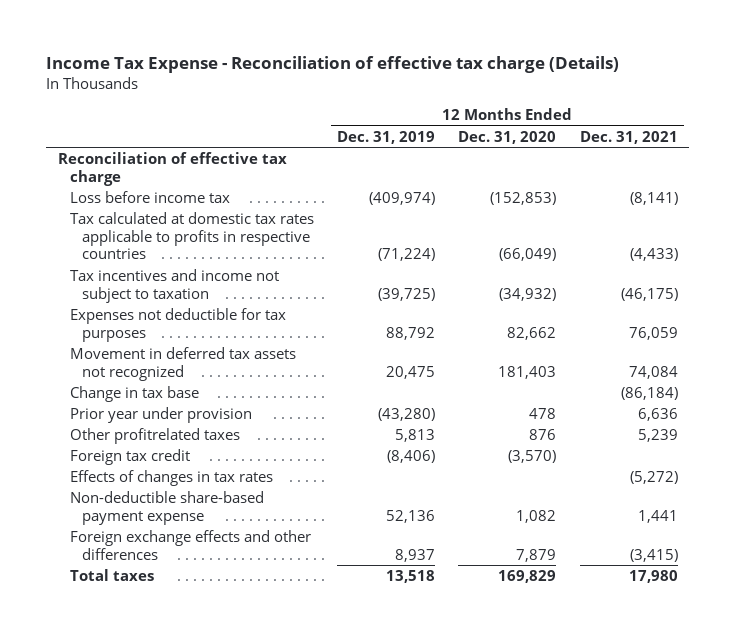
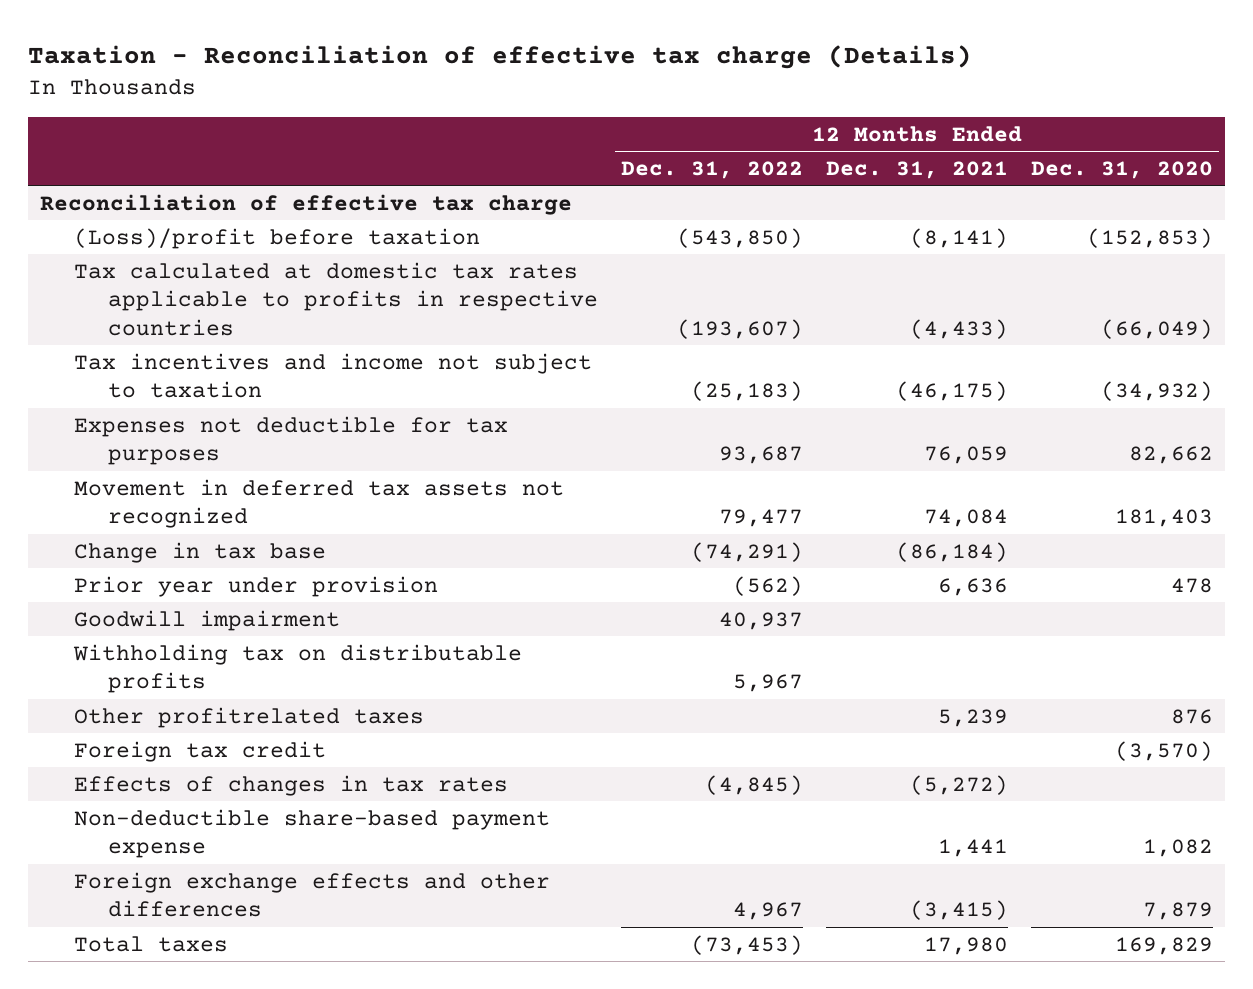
- Income Tax Expense - Reconciliation of effective tax charge (Details)
+ Taxation - Reconciliation of effective tax charge (Details)
- | 12 Months Ended Dec. 31, 2019 | 12 Months Ended Dec. 31, 2020 | 12 Months Ended Dec. 31, 2021
+ | 12 Months Ended Dec. 31, 2022 | 12 Months Ended Dec. 31, 2021 | 12 Months Ended Dec. 31, 2020
- Loss before income tax | (409,974) | (152,853) | (8,141)
+ (Loss)/profit before taxation | (543,850) | (8,141) | (152,853)
+ Goodwill impairment | 40,937 | |
+ Withholding tax on distributable profits | 5,967 | |

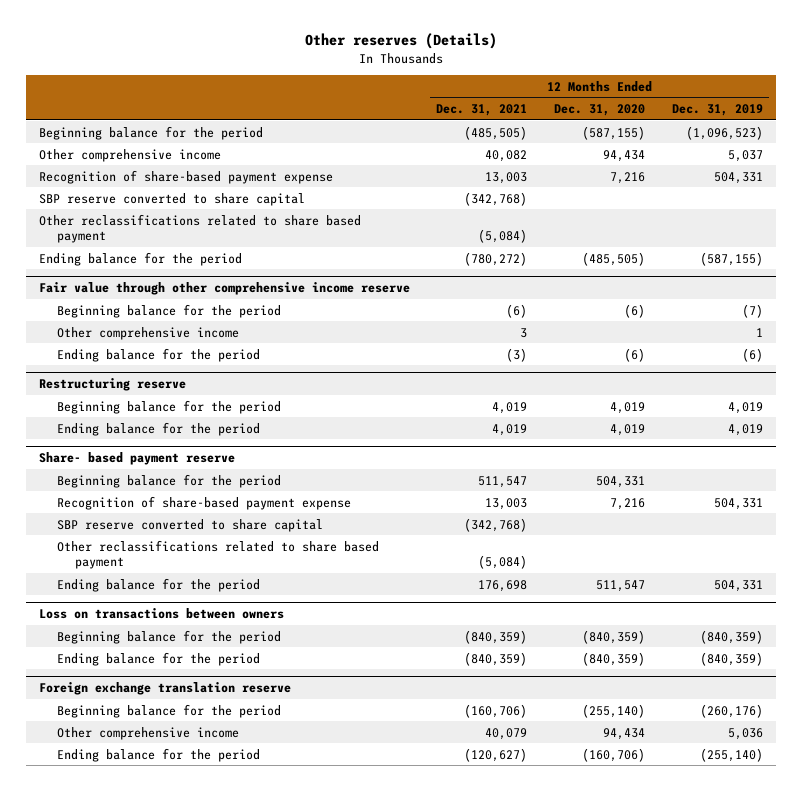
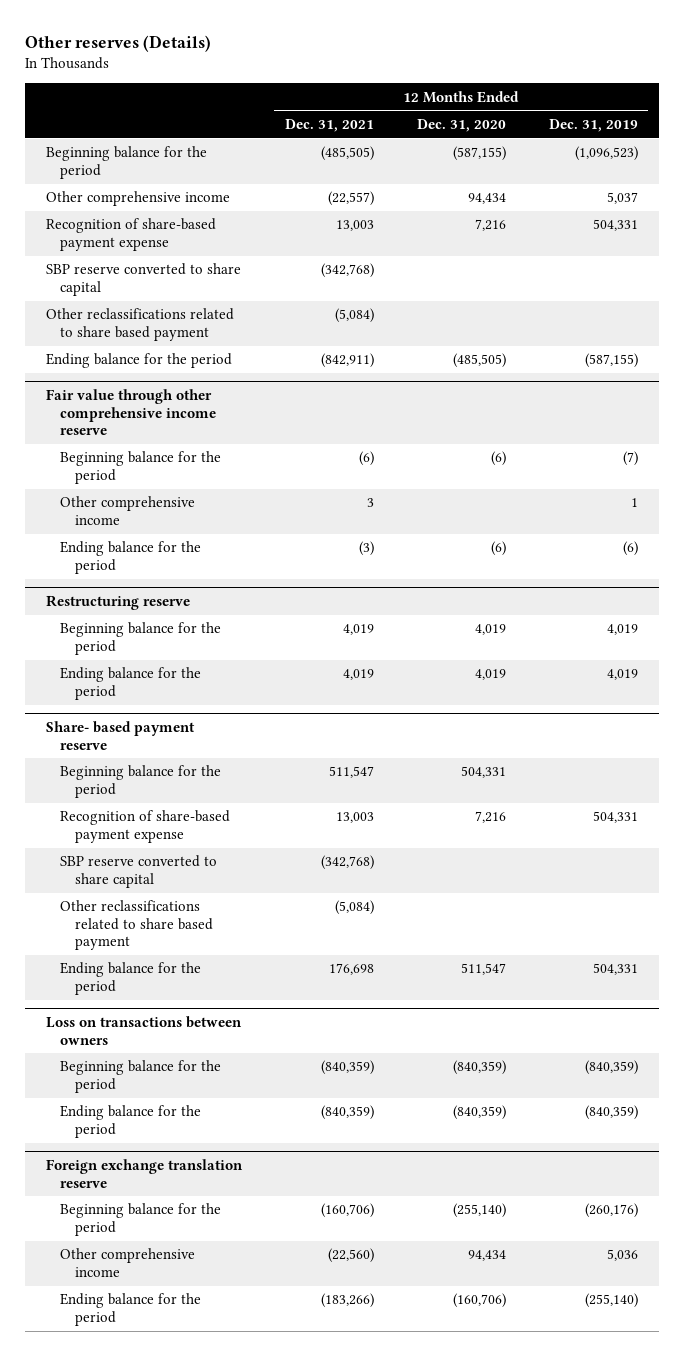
- Other comprehensive income | 40,082 | 94,434 | 5,037
+ Other comprehensive income | (22,557) | 94,434 | 5,037
- Ending balance for the period | (780,272) | (485,505) | (587,155)
+ Ending balance for the period | (842,911) | (485,505) | (587,155)
@ Foreign exchange translation reserve
- Other comprehensive income | 40,079 | 94,434 | 5,036
- Ending balance for the period | (120,627) | (160,706) | (255,140)
+ Other comprehensive income | (22,560) | 94,434 | 5,036
+ Ending balance for the period | (183,266) | (160,706) | (255,140)

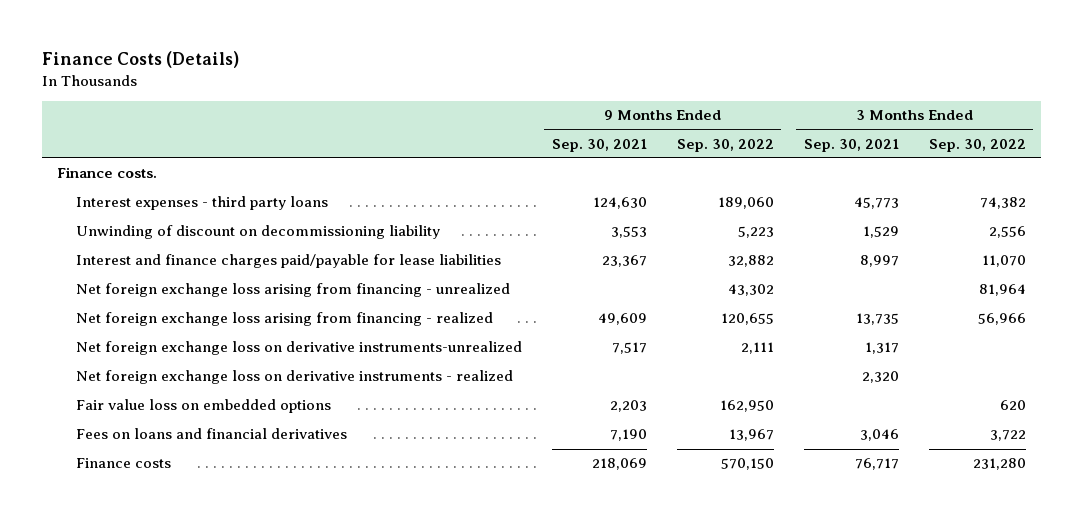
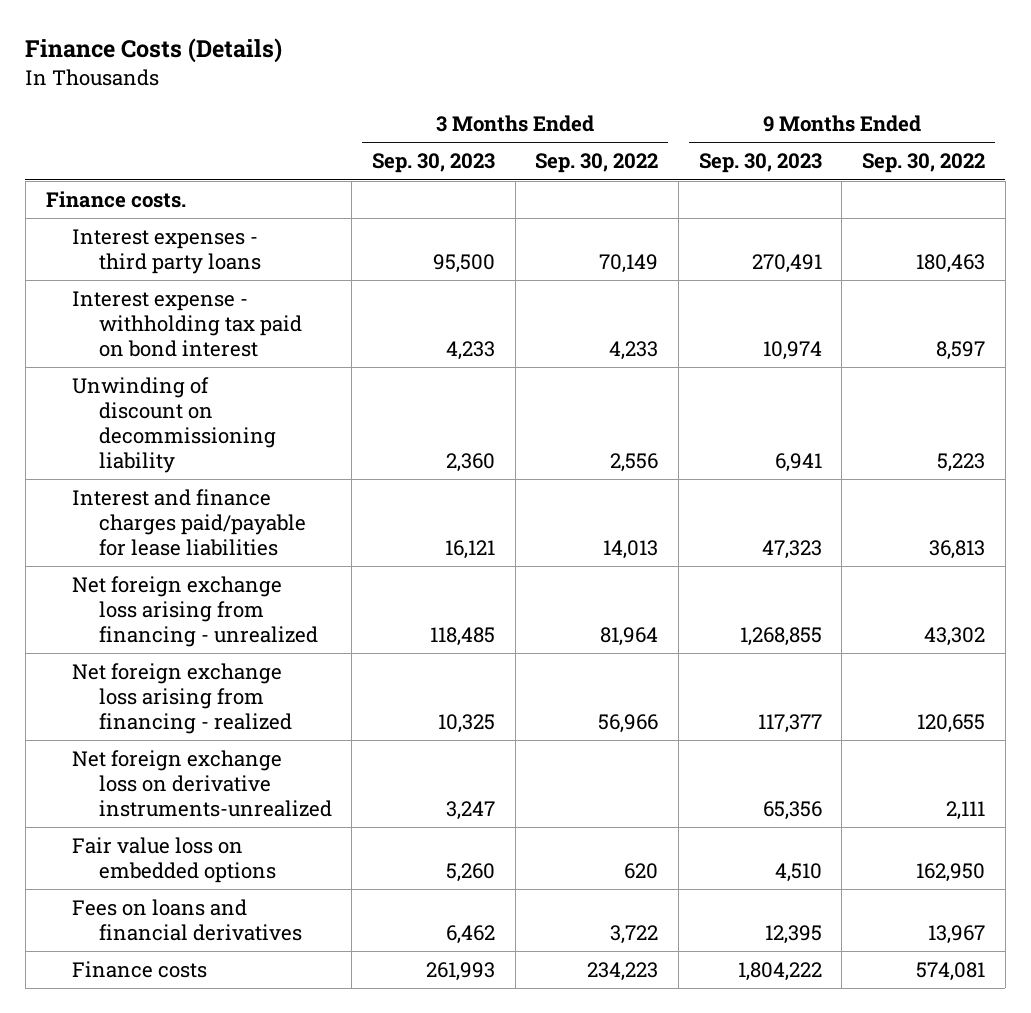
- | 9 Months Ended Sep. 30, 2021 | 9 Months Ended Sep. 30, 2022 | 3 Months Ended Sep. 30, 2021 | 3 Months Ended Sep. 30, 2022
+ | 3 Months Ended Sep. 30, 2023 | 3 Months Ended Sep. 30, 2022 | 9 Months Ended Sep. 30, 2023 | 9 Months Ended Sep. 30, 2022
- Interest expenses - third party loans | 124,630 | 189,060 | 45,773 | 74,382
+ Interest expenses - third party loans | 95,500 | 70,149 | 270,491 | 180,463
+ Interest expense - withholding tax paid on bond interest | 4,233 | 4,233 | 10,974 | 8,597
- Interest and finance charges paid/payable for lease liabilities | 23,367 | 32,882 | 8,997 | 11,070
+ Interest and finance charges paid/payable for lease liabilities | 16,121 | 14,013 | 47,323 | 36,813
- Net foreign exchange loss on derivative instruments - realized | | | 2,320 |
- Finance costs | 218,069 | 570,150 | 76,717 | 231,280
+ Finance costs | 261,993 | 234,223 | 1,804,222 | 574,081

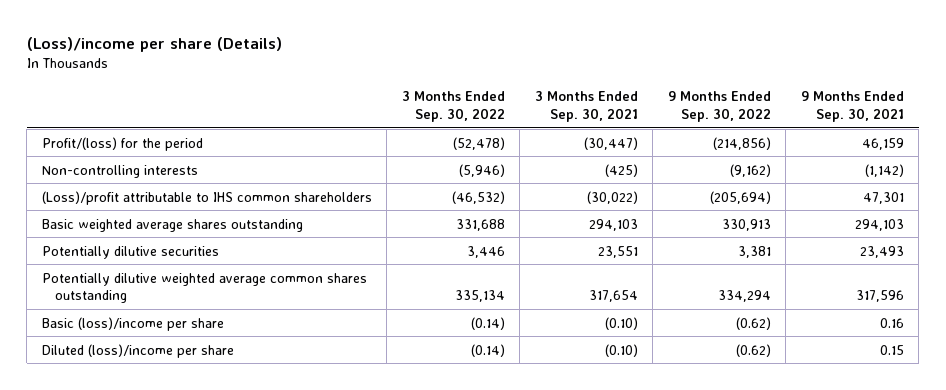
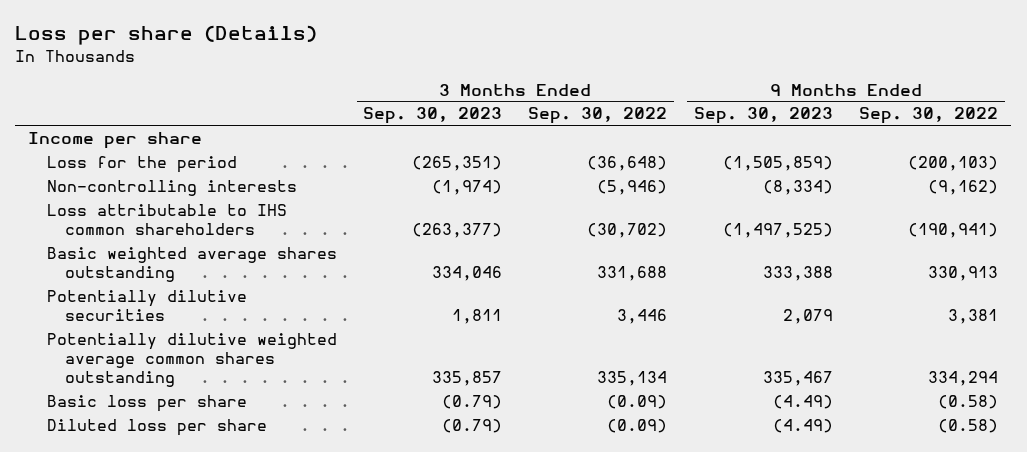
- (Loss)/income per share (Details)
+ Loss per share (Details)
- | 3 Months Ended Sep. 30, 2022 | 3 Months Ended Sep. 30, 2021 | 9 Months Ended Sep. 30, 2022 | 9 Months Ended Sep. 30, 2021
+ | 3 Months Ended Sep. 30, 2023 | 3 Months Ended Sep. 30, 2022 | 9 Months Ended Sep. 30, 2023 | 9 Months Ended Sep. 30, 2022
- Profit/(loss) for the period | (52,478) | (30,447) | (214,856) | 46,159
+ Income per share
+ Loss for the period | (265,351) | (36,648) | (1,505,859) | (200,103)
- (Loss)/profit attributable to IHS common shareholders | (46,532) | (30,022) | (205,694) | 47,301
+ Loss attributable to IHS common shareholders | (263,377) | (30,702) | (1,497,525) | (190,941)
- Basic (loss)/income per share | (0.14) | (0.10) | (0.62) | 0.16
- Diluted (loss)/income per share | (0.14) | (0.10) | (0.62) | 0.15
+ Basic loss per share | (0.79) | (0.09) | (4.49) | (0.58)
+ Diluted loss per share | (0.79) | (0.09) | (4.49) | (0.58)

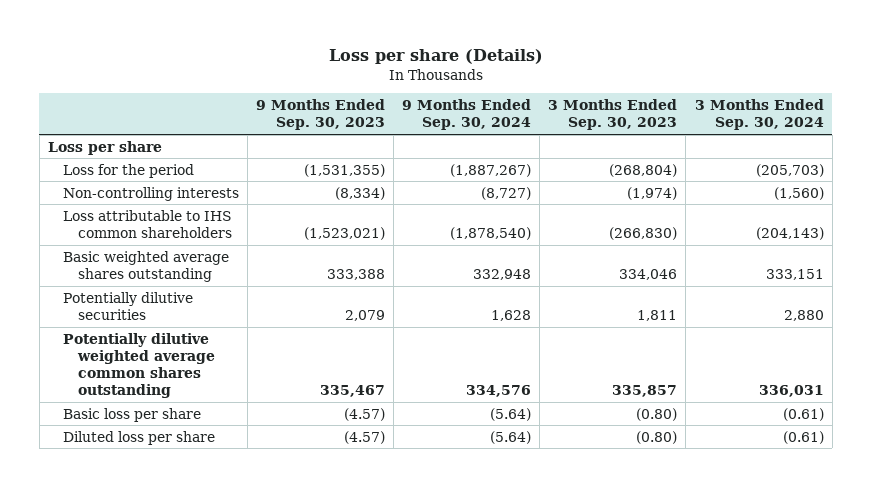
- | 3 Months Ended Sep. 30, 2023 | 3 Months Ended Sep. 30, 2022 | 9 Months Ended Sep. 30, 2023 | 9 Months Ended Sep. 30, 2022
+ | 9 Months Ended Sep. 30, 2023 | 9 Months Ended Sep. 30, 2024 | 3 Months Ended Sep. 30, 2023 | 3 Months Ended Sep. 30, 2024
- Income per share
- Loss for the period | (265,351) | (36,648) | (1,505,859) | (200,103)
+ Loss per share
+ Loss for the period | (1,531,355) | (1,887,267) | (268,804) | (205,703)
- Loss attributable to IHS common shareholders | (263,377) | (30,702) | (1,497,525) | (190,941)
+ Loss attributable to IHS common shareholders | (1,523,021) | (1,878,540) | (266,830) | (204,143)
- Basic loss per share | (0.79) | (0.09) | (4.49) | (0.58)
- Diluted loss per share | (0.79) | (0.09) | (4.49) | (0.58)
+ Basic loss per share | (4.57) | (5.64) | (0.80) | (0.61)
+ Diluted loss per share | (4.57) | (5.64) | (0.80) | (0.61)

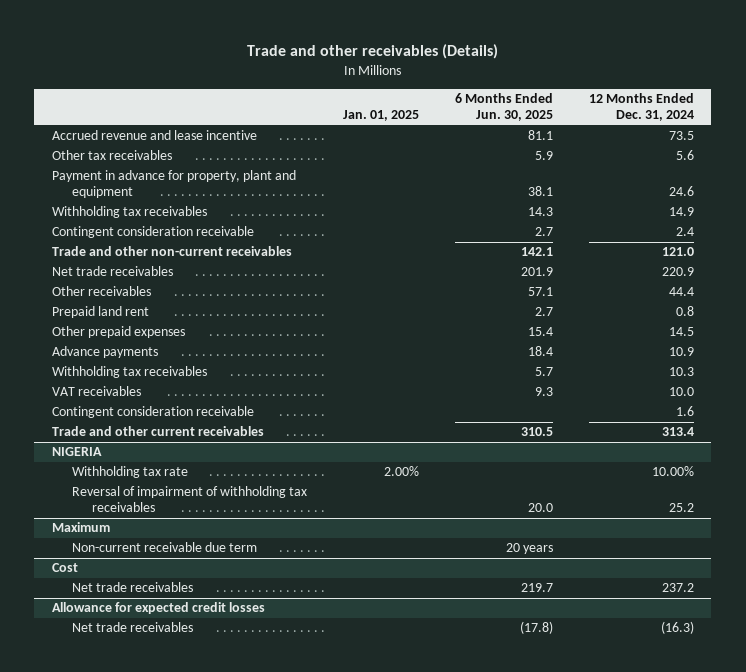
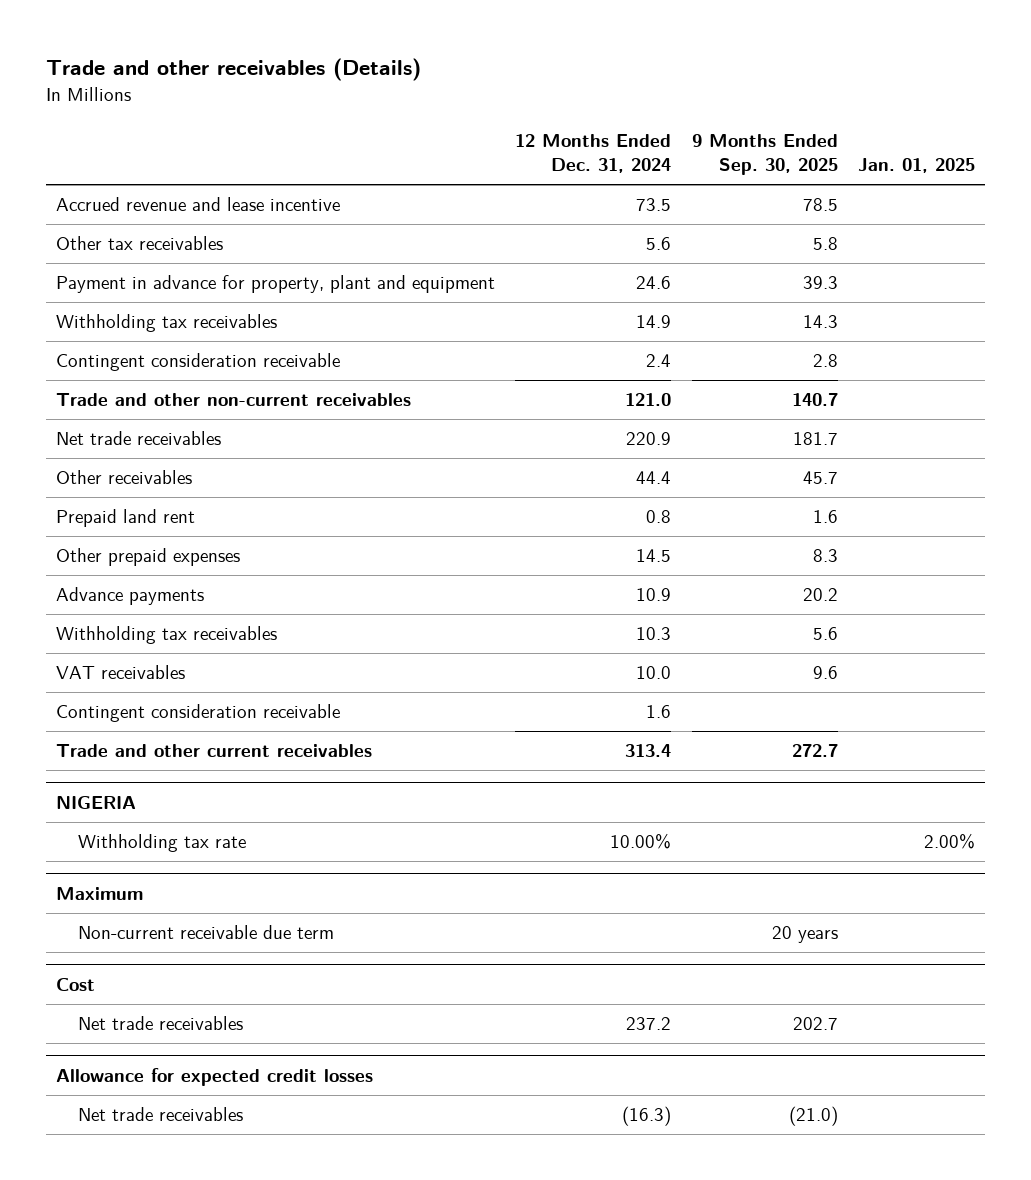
- | Jan. 01, 2025 | 6 Months Ended Jun. 30, 2025 | 12 Months Ended Dec. 31, 2024
+ | 12 Months Ended Dec. 31, 2024 | 9 Months Ended Sep. 30, 2025 | Jan. 01, 2025
@ NIGERIA
- Reversal of impairment of withholding tax receivables | | 20.0 | 25.2

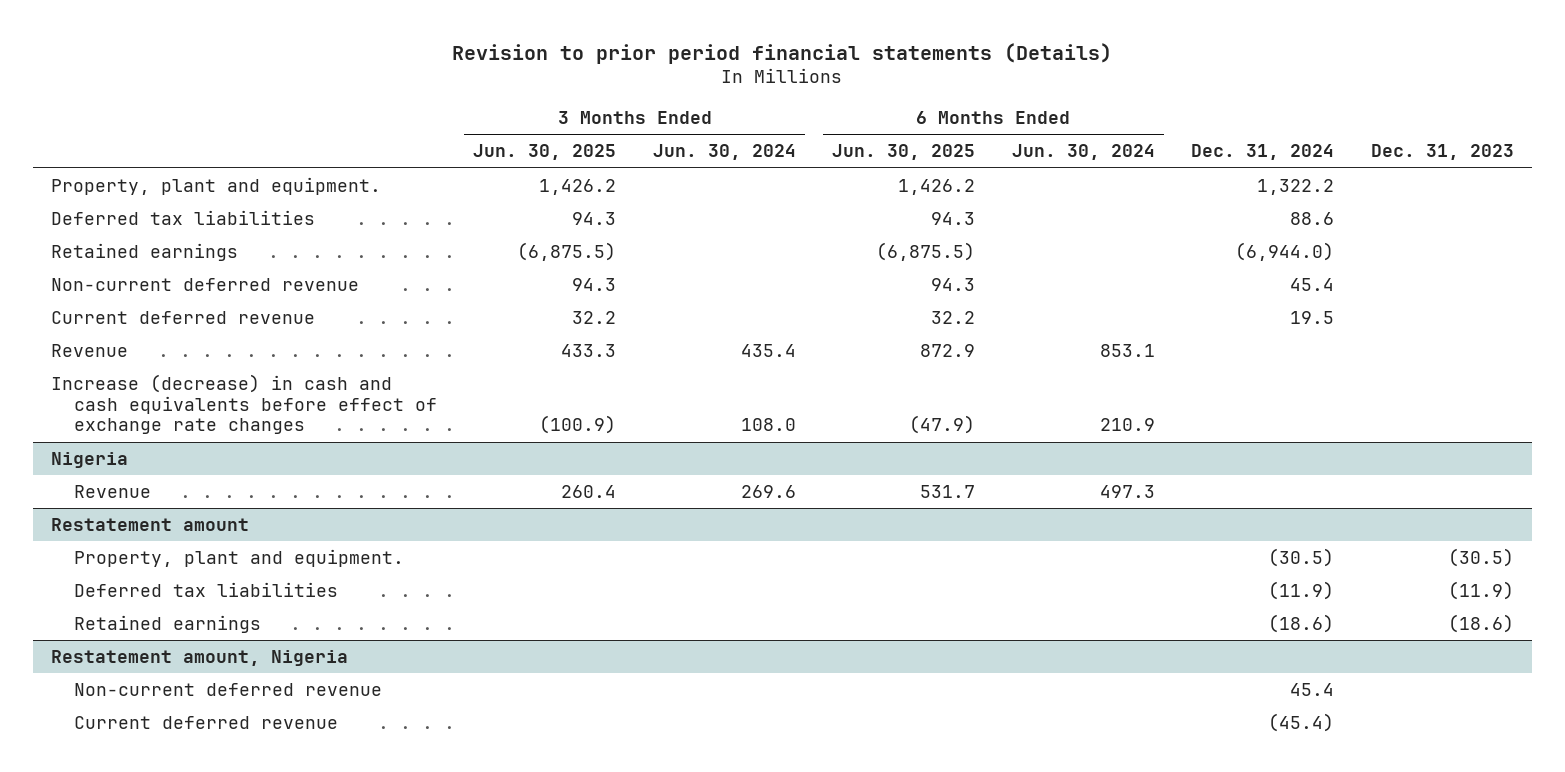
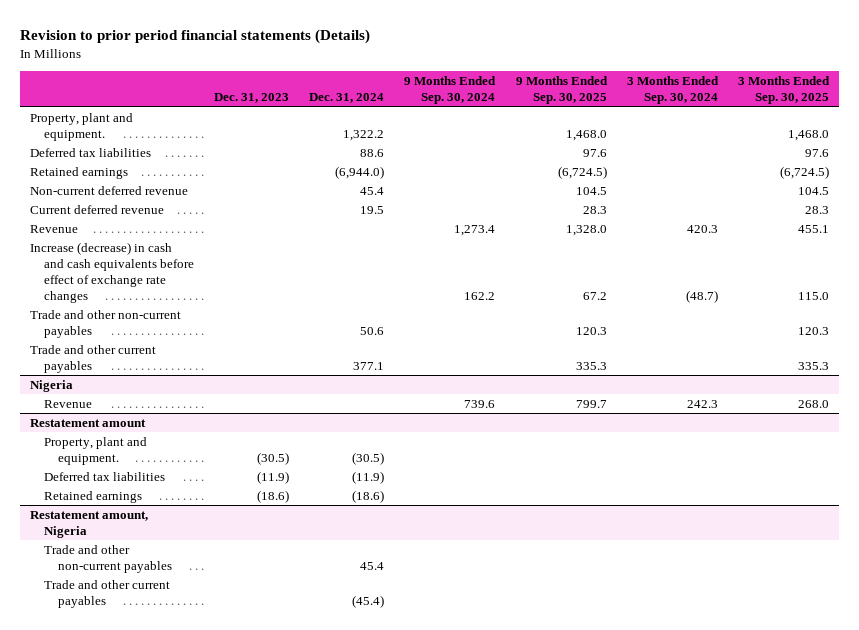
- | 3 Months Ended Jun. 30, 2025 | 3 Months Ended Jun. 30, 2024 | 6 Months Ended Jun. 30, 2025 | 6 Months Ended Jun. 30, 2024 | Dec. 31, 2024 | Dec. 31, 2023
+ | Dec. 31, 2023 | Dec. 31, 2024 | 9 Months Ended Sep. 30, 2024 | 9 Months Ended Sep. 30, 2025 | 3 Months Ended Sep. 30, 2024 | 3 Months Ended Sep. 30, 2025
+ Trade and other non-current payables | | 50.6 | | 120.3 | | 120.3
+ Trade and other current payables | | 377.1 | | 335.3 | | 335.3
@ Restatement amount, Nigeria
- Non-current deferred revenue | | | | | 45.4 |
- Current deferred revenue | | | | | (45.4) |
+ Trade and other non-current payables | | 45.4 | | | |
+ Trade and other current payables | | (45.4) | | | |

